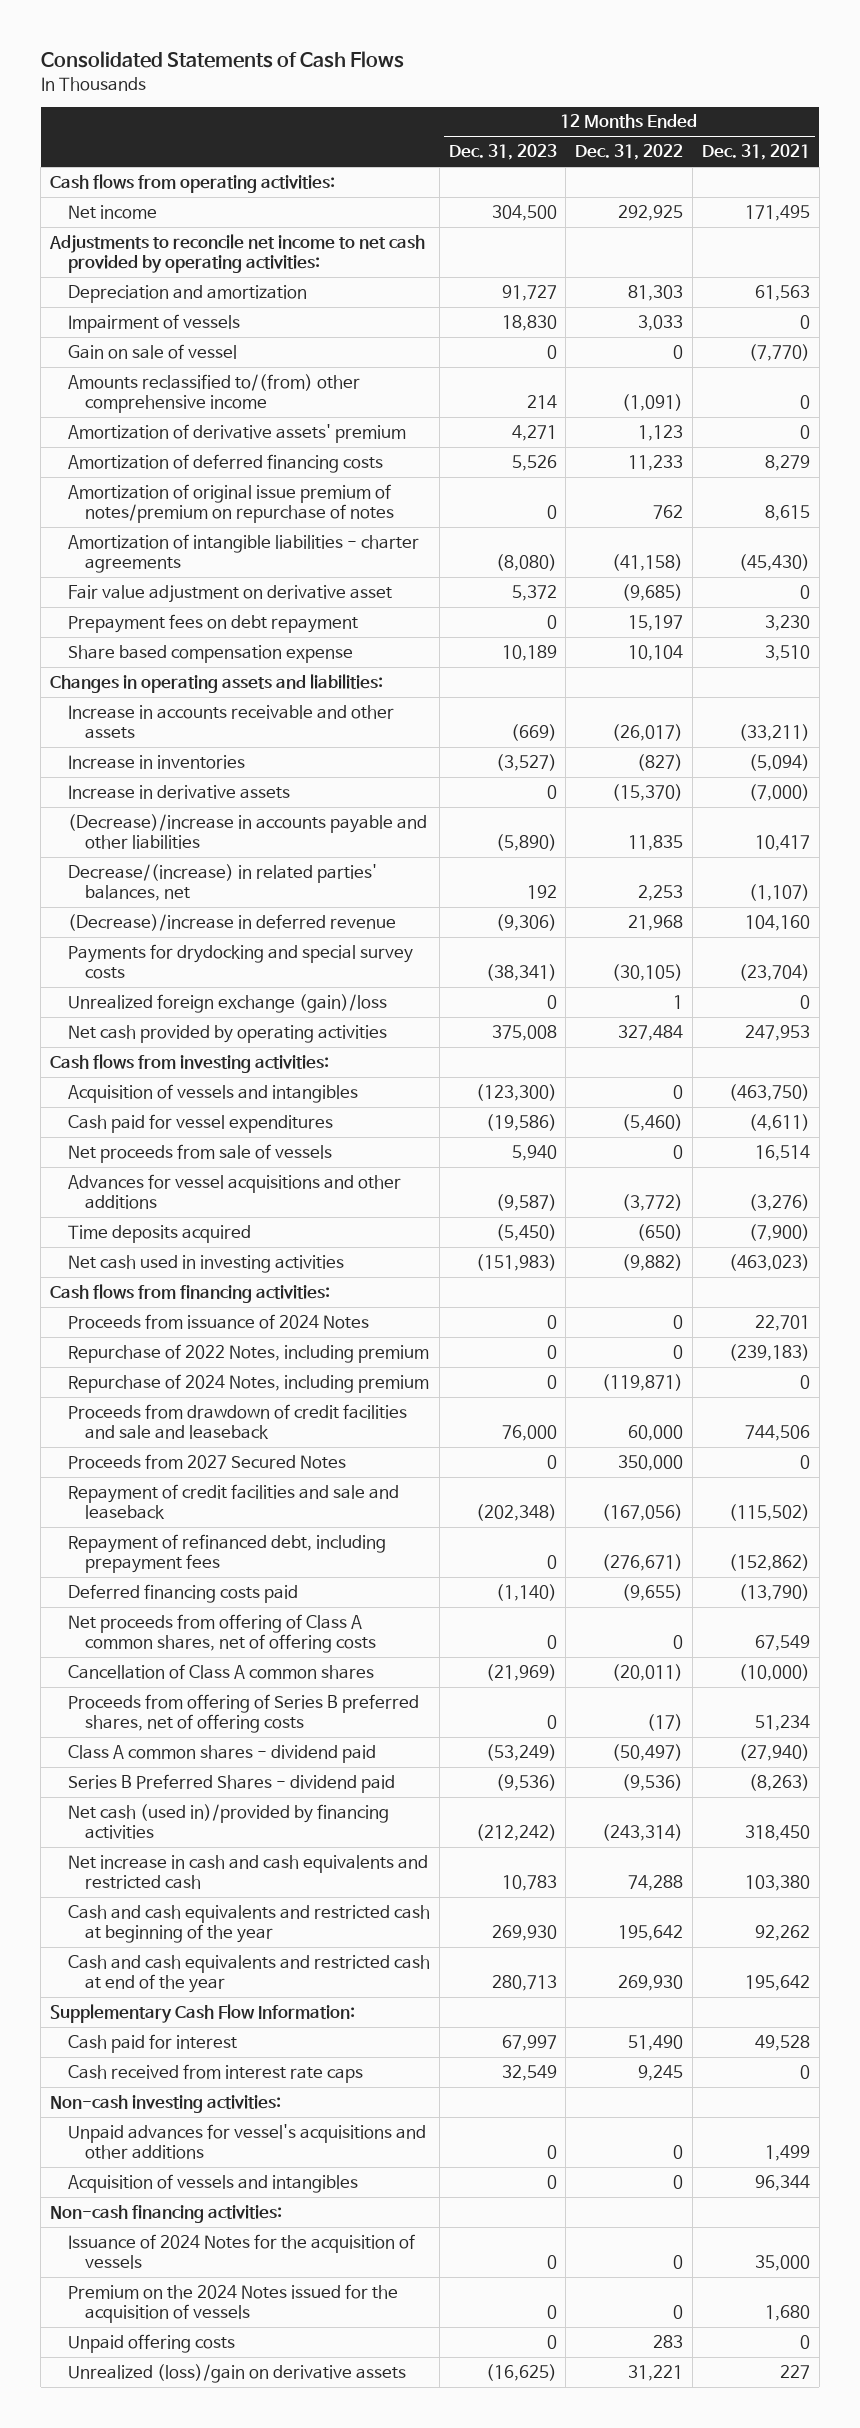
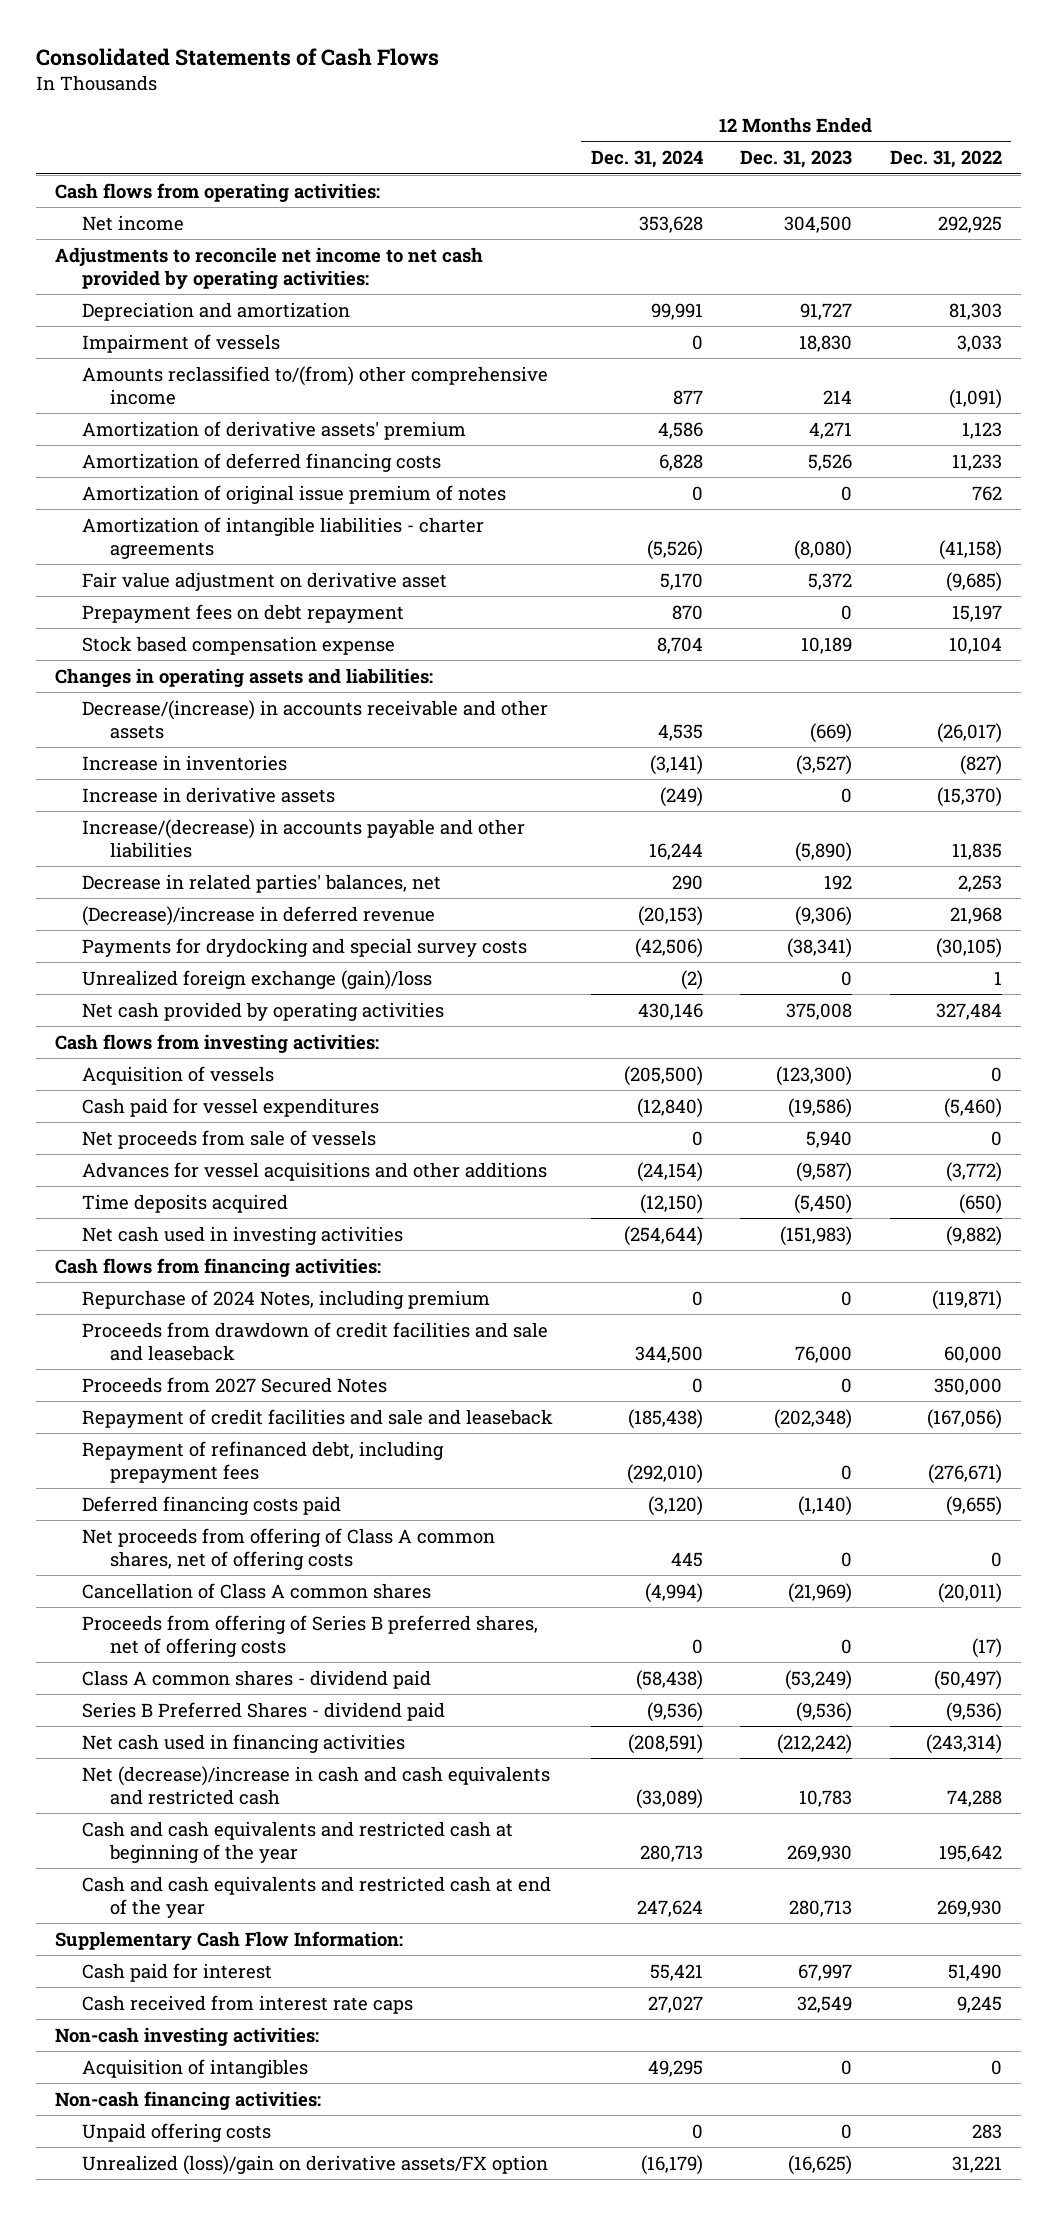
- | 12 Months Ended Dec. 31, 2023 | 12 Months Ended Dec. 31, 2022 | 12 Months Ended Dec. 31, 2021
+ | 12 Months Ended Dec. 31, 2024 | 12 Months Ended Dec. 31, 2023 | 12 Months Ended Dec. 31, 2022
- Gain on sale of vessel | 0 | 0 | (7,770)
- Amortization of original issue premium of notes/premium on repurchase of notes | 0 | 762 | 8,615
+ Amortization of original issue premium of notes | 0 | 0 | 762
- Share based compensation expense | 10,189 | 10,104 | 3,510
+ Stock based compensation expense | 8,704 | 10,189 | 10,104
- Increase in accounts receivable and other assets | (669) | (26,017) | (33,211)
+ Decrease/(increase) in accounts receivable and other assets | 4,535 | (669) | (26,017)
- (Decrease)/increase in accounts payable and other liabilities | (5,890) | 11,835 | 10,417
- Decrease/(increase) in related parties' balances, net | 192 | 2,253 | (1,107)
+ Increase/(decrease) in accounts payable and other liabilities | 16,244 | (5,890) | 11,835
+ Decrease in related parties' balances, net | 290 | 192 | 2,253
- Acquisition of vessels and intangibles | (123,300) | 0 | (463,750)
+ Acquisition of vessels | (205,500) | (123,300) | 0
- Proceeds from issuance of 2024 Notes | 0 | 0 | 22,701
- Repurchase of 2022 Notes, including premium | 0 | 0 | (239,183)
- Net cash (used in)/provided by financing activities | (212,242) | (243,314) | 318,450
- Net increase in cash and cash equivalents and restricted cash | 10,783 | 74,288 | 103,380
+ Net cash used in financing activities | (208,591) | (212,242) | (243,314)
+ Net (decrease)/increase in cash and cash equivalents and restricted cash | (33,089) | 10,783 | 74,288
- Unpaid advances for vessel's acquisitions and other additions | 0 | 0 | 1,499
- Acquisition of vessels and intangibles | 0 | 0 | 96,344
+ Acquisition of intangibles | 49,295 | 0 | 0
- Issuance of 2024 Notes for the acquisition of vessels | 0 | 0 | 35,000
- Premium on the 2024 Notes issued for the acquisition of vessels | 0 | 0 | 1,680
- Unrealized (loss)/gain on derivative assets | (16,625) | 31,221 | 227
+ Unrealized (loss)/gain on derivative assets/FX option | (16,179) | (16,625) | 31,221

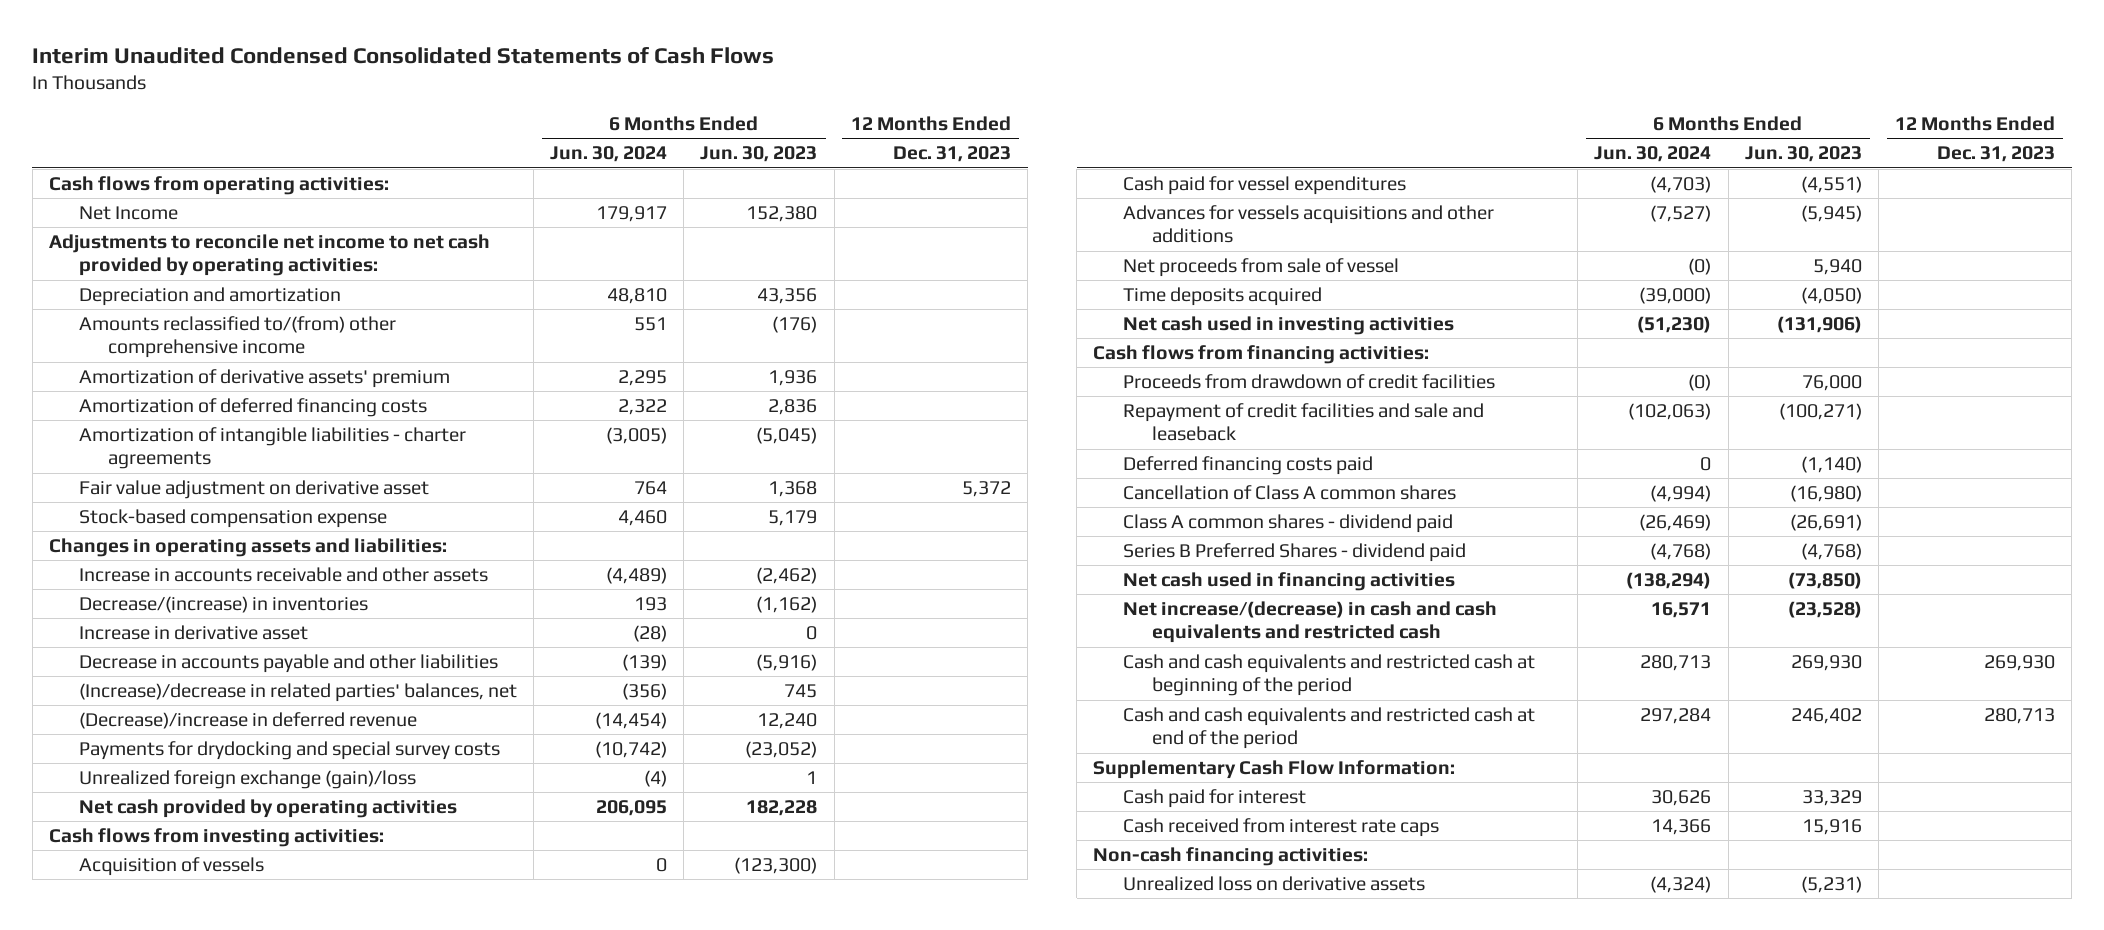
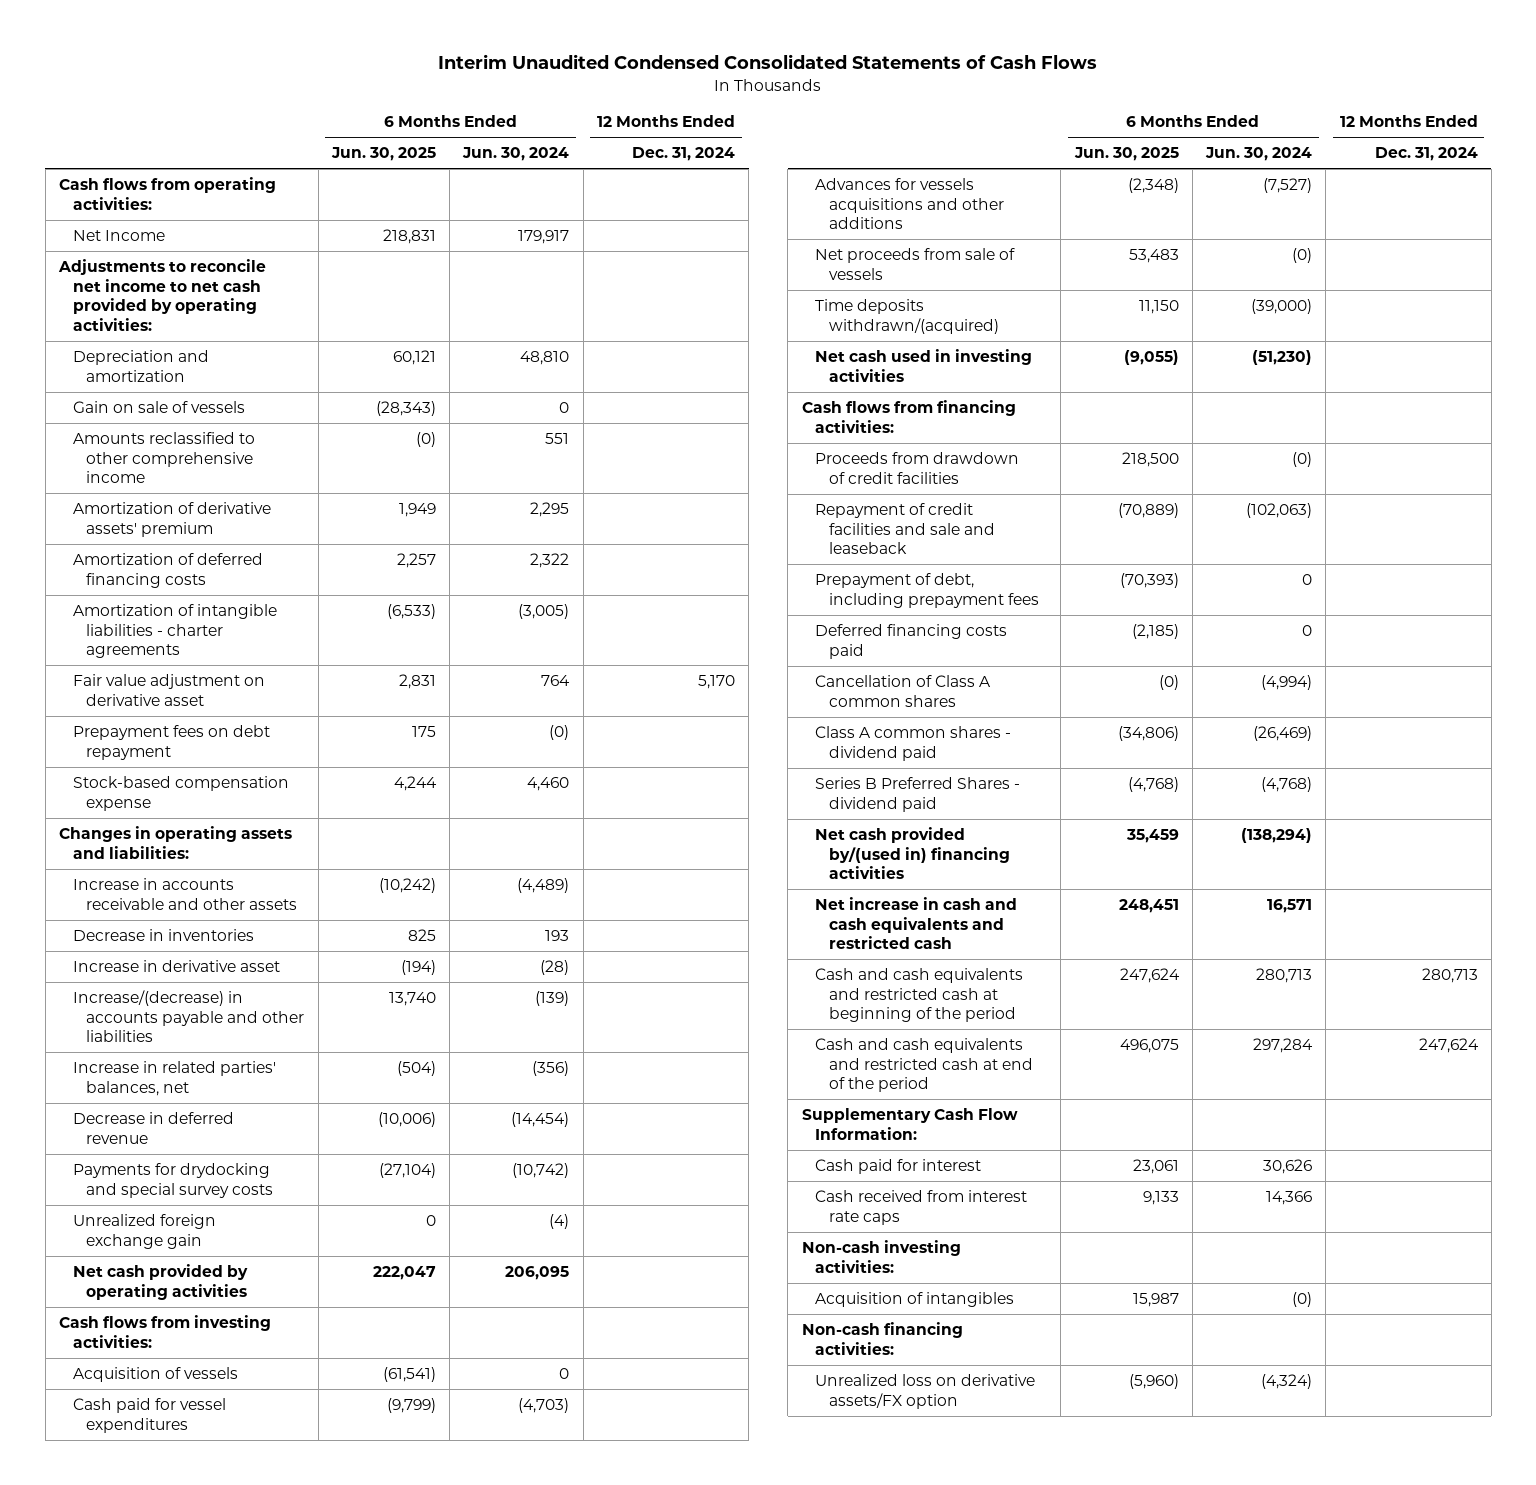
- | 6 Months Ended Jun. 30, 2024 | 6 Months Ended Jun. 30, 2023 | 12 Months Ended Dec. 31, 2023
+ | 6 Months Ended Jun. 30, 2025 | 6 Months Ended Jun. 30, 2024 | 12 Months Ended Dec. 31, 2024
- Amounts reclassified to/(from) other comprehensive income | 551 | (176) |
+ Gain on sale of vessels | (28,343) | 0 |
+ Amounts reclassified to other comprehensive income | (0) | 551 |
+ Prepayment fees on debt repayment | 175 | (0) |
- Decrease/(increase) in inventories | 193 | (1,162) |
+ Decrease in inventories | 825 | 193 |
- Decrease in accounts payable and other liabilities | (139) | (5,916) |
- (Increase)/decrease in related parties' balances, net | (356) | 745 |
- (Decrease)/increase in deferred revenue | (14,454) | 12,240 |
+ Increase/(decrease) in accounts payable and other liabilities | 13,740 | (139) |
+ Increase in related parties' balances, net | (504) | (356) |
+ Decrease in deferred revenue | (10,006) | (14,454) |
- Unrealized foreign exchange (gain)/loss | (4) | 1 |
+ Unrealized foreign exchange gain | 0 | (4) |
- Net proceeds from sale of vessel | (0) | 5,940 |
- Time deposits acquired | (39,000) | (4,050) |
+ Net proceeds from sale of vessels | 53,483 | (0) |
+ Time deposits withdrawn/(acquired) | 11,150 | (39,000) |
+ Prepayment of debt, including prepayment fees | (70,393) | 0 |
- Net cash used in financing activities | (138,294) | (73,850) |
- Net increase/(decrease) in cash and cash equivalents and restricted cash | 16,571 | (23,528) |
+ Net cash provided by/(used in) financing activities | 35,459 | (138,294) |
+ Net increase in cash and cash equivalents and restricted cash | 248,451 | 16,571 |
+ Non-cash investing activities:
+ Acquisition of intangibles | 15,987 | (0) |
- Unrealized loss on derivative assets | (4,324) | (5,231) |
+ Unrealized loss on derivative assets/FX option | (5,960) | (4,324) |

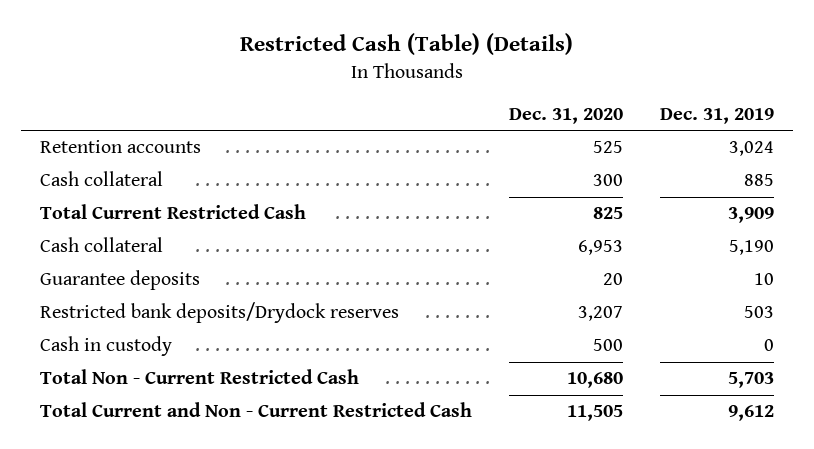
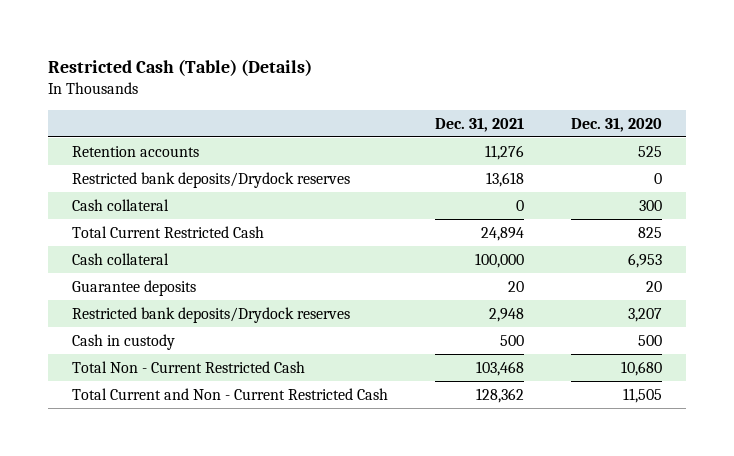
- | Dec. 31, 2020 | Dec. 31, 2019
+ | Dec. 31, 2021 | Dec. 31, 2020
+ Restricted bank deposits/Drydock reserves | 13,618 | 0

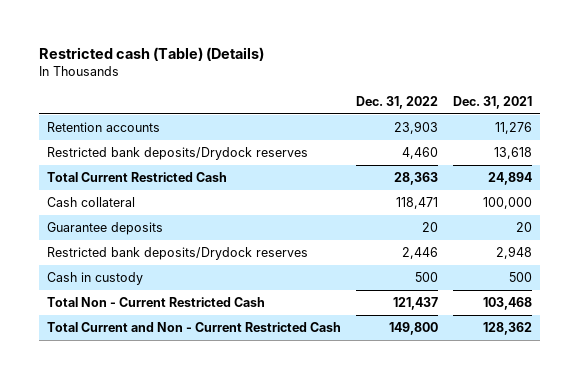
- Restricted Cash (Table) (Details)
+ Restricted cash (Table) (Details)
- | Dec. 31, 2021 | Dec. 31, 2020
+ | Dec. 31, 2022 | Dec. 31, 2021
- Cash collateral | 0 | 300

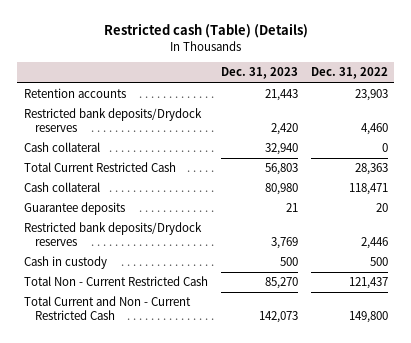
- | Dec. 31, 2022 | Dec. 31, 2021
+ | Dec. 31, 2023 | Dec. 31, 2022
+ Cash collateral | 32,940 | 0

